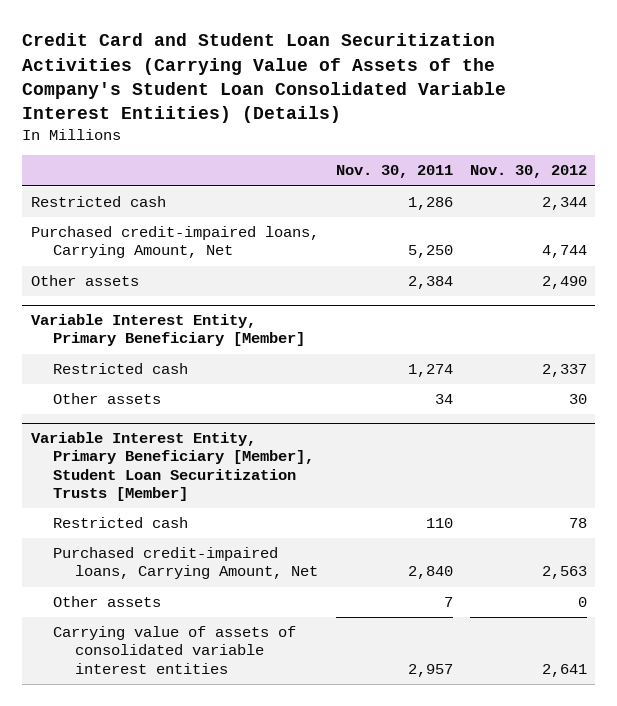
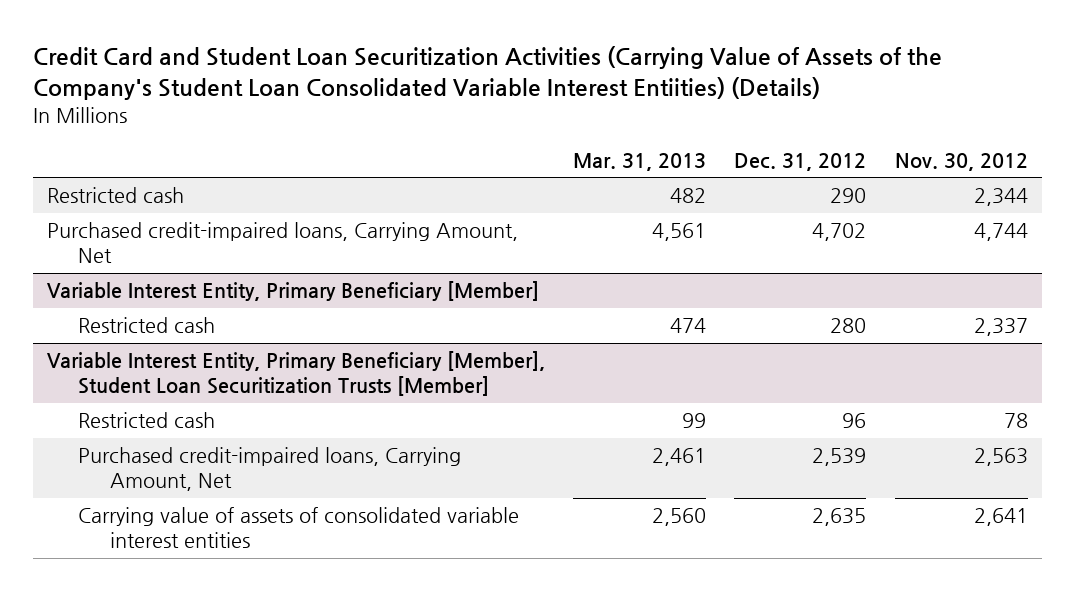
- | Nov. 30, 2011 | Nov. 30, 2012
+ | Mar. 31, 2013 | Dec. 31, 2012 | Nov. 30, 2012
- Other assets | 2,384 | 2,490
@ Variable Interest Entity, Primary Beneficiary [Member]
- Other assets | 34 | 30
@ Variable Interest Entity, Primary Beneficiary [Member], Student Loan Securitization Trusts [Member]
- Other assets | 7 | 0

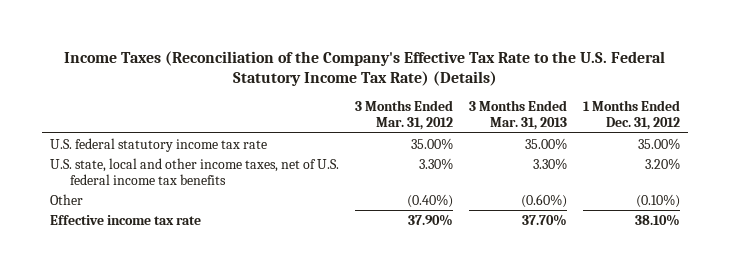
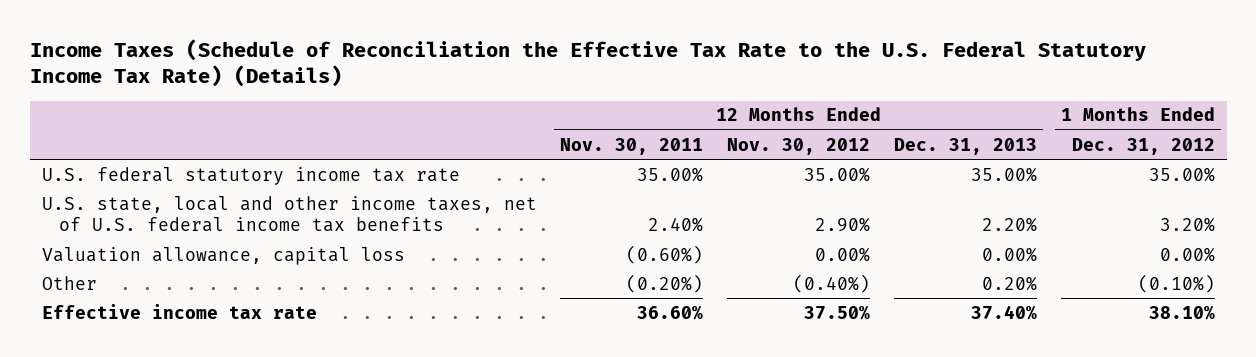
- Income Taxes (Reconciliation of the Company's Effective Tax Rate to the U.S. Federal Statutory Income Tax Rate) (Details)
+ Income Taxes (Schedule of Reconciliation the Effective Tax Rate to the U.S. Federal Statutory Income Tax Rate) (Details)
- | 3 Months Ended Mar. 31, 2012 | 3 Months Ended Mar. 31, 2013 | 1 Months Ended Dec. 31, 2012
+ | 12 Months Ended Nov. 30, 2011 | 12 Months Ended Nov. 30, 2012 | 12 Months Ended Dec. 31, 2013 | 1 Months Ended Dec. 31, 2012
+ Valuation allowance, capital loss | (0.60%) | 0.00% | 0.00% | 0.00%

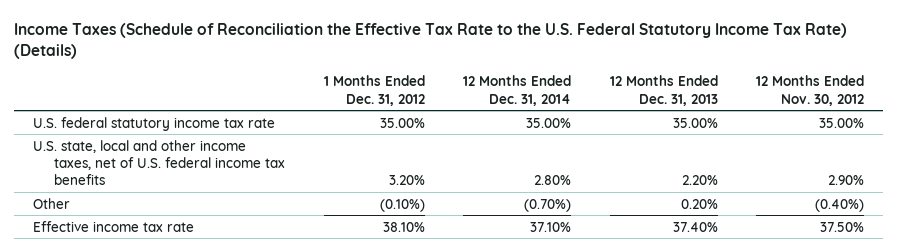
- | 12 Months Ended Nov. 30, 2011 | 12 Months Ended Nov. 30, 2012 | 12 Months Ended Dec. 31, 2013 | 1 Months Ended Dec. 31, 2012
+ | 1 Months Ended Dec. 31, 2012 | 12 Months Ended Dec. 31, 2014 | 12 Months Ended Dec. 31, 2013 | 12 Months Ended Nov. 30, 2012
- Valuation allowance, capital loss | (0.60%) | 0.00% | 0.00% | 0.00%

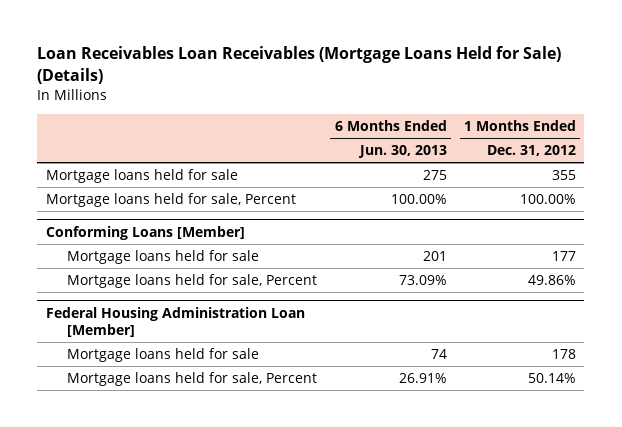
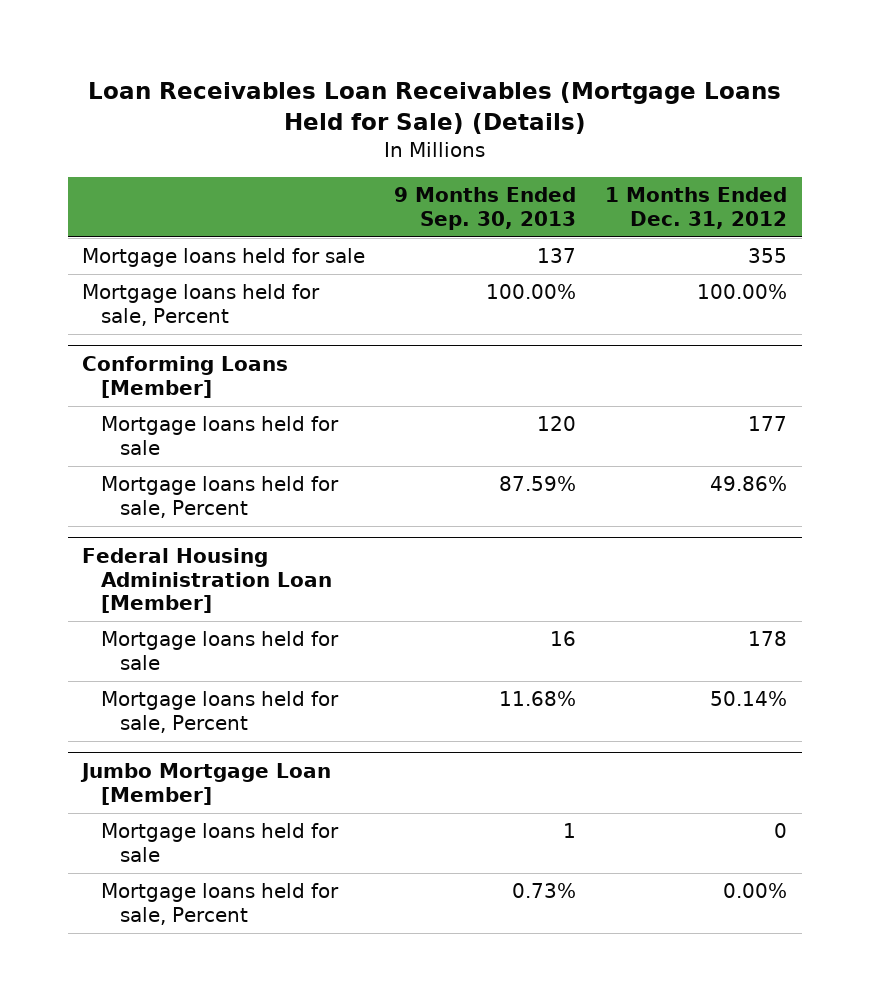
- | 6 Months Ended Jun. 30, 2013 | 1 Months Ended Dec. 31, 2012
+ | 9 Months Ended Sep. 30, 2013 | 1 Months Ended Dec. 31, 2012
+ Jumbo Mortgage Loan [Member]
+ Mortgage loans held for sale | 1 | 0
+ Mortgage loans held for sale, Percent | 0.73% | 0.00%

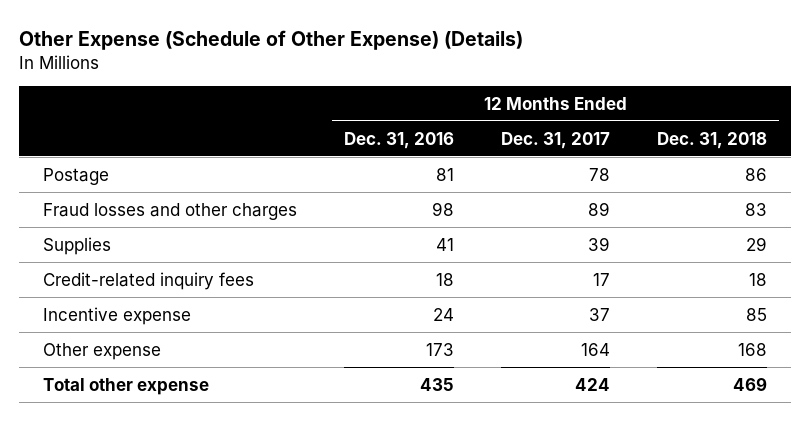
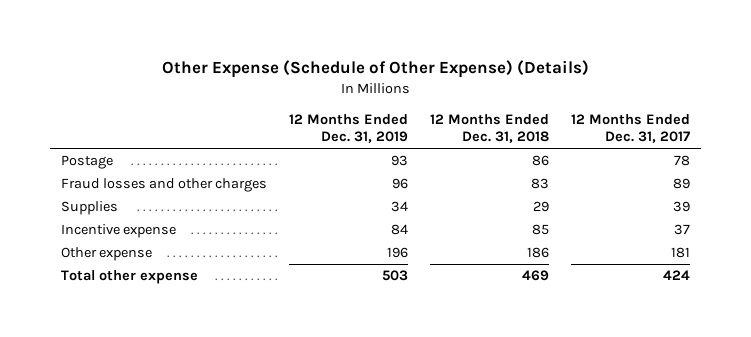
- | 12 Months Ended Dec. 31, 2016 | 12 Months Ended Dec. 31, 2017 | 12 Months Ended Dec. 31, 2018
+ | 12 Months Ended Dec. 31, 2019 | 12 Months Ended Dec. 31, 2018 | 12 Months Ended Dec. 31, 2017
- Credit-related inquiry fees | 18 | 17 | 18
- Other expense | 173 | 164 | 168
+ Other expense | 196 | 186 | 181

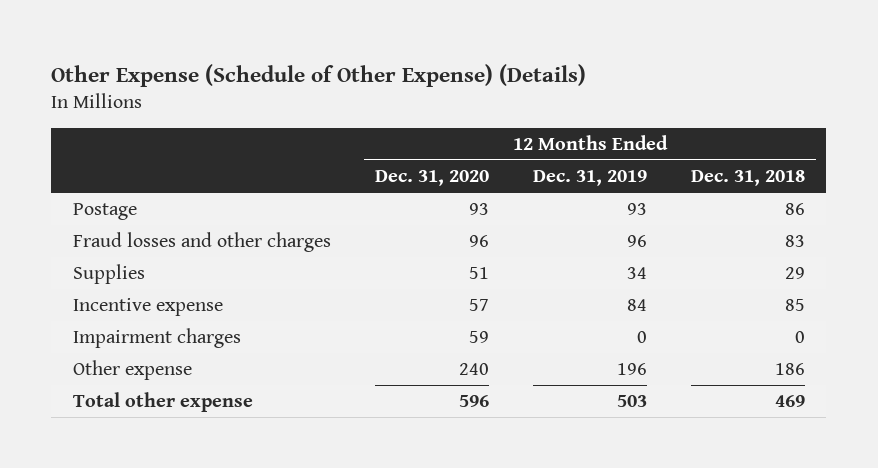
- | 12 Months Ended Dec. 31, 2019 | 12 Months Ended Dec. 31, 2018 | 12 Months Ended Dec. 31, 2017
+ | 12 Months Ended Dec. 31, 2020 | 12 Months Ended Dec. 31, 2019 | 12 Months Ended Dec. 31, 2018
+ Impairment charges | 59 | 0 | 0

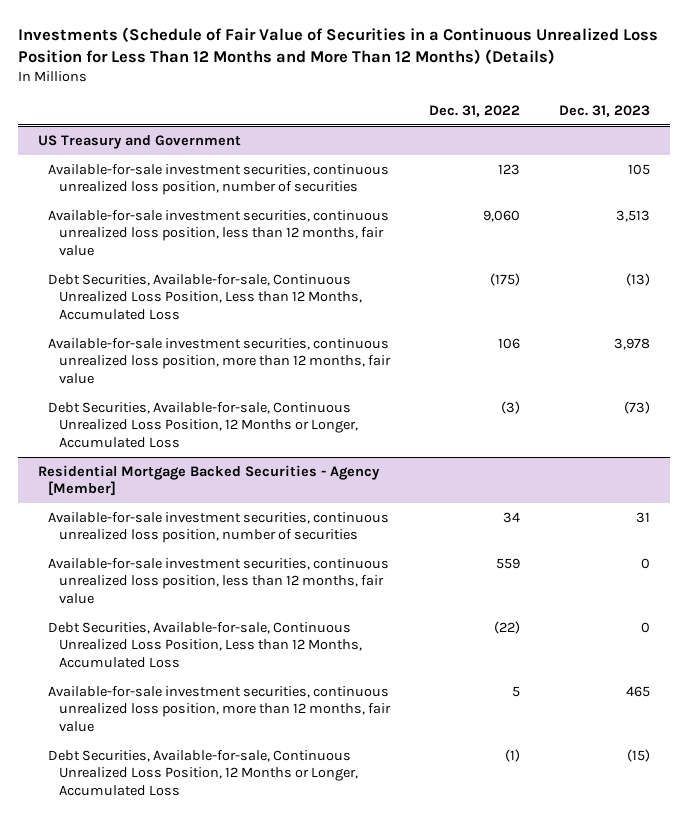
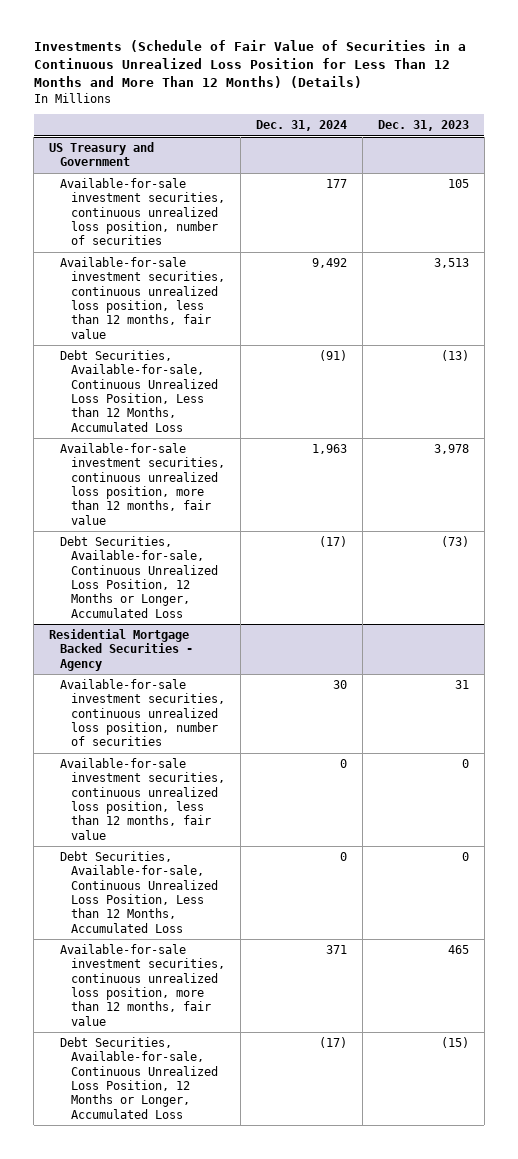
- | Dec. 31, 2022 | Dec. 31, 2023
+ | Dec. 31, 2024 | Dec. 31, 2023
- Residential Mortgage Backed Securities - Agency [Member]
+ Residential Mortgage Backed Securities - Agency

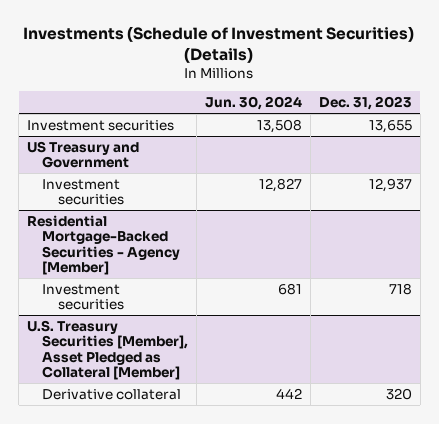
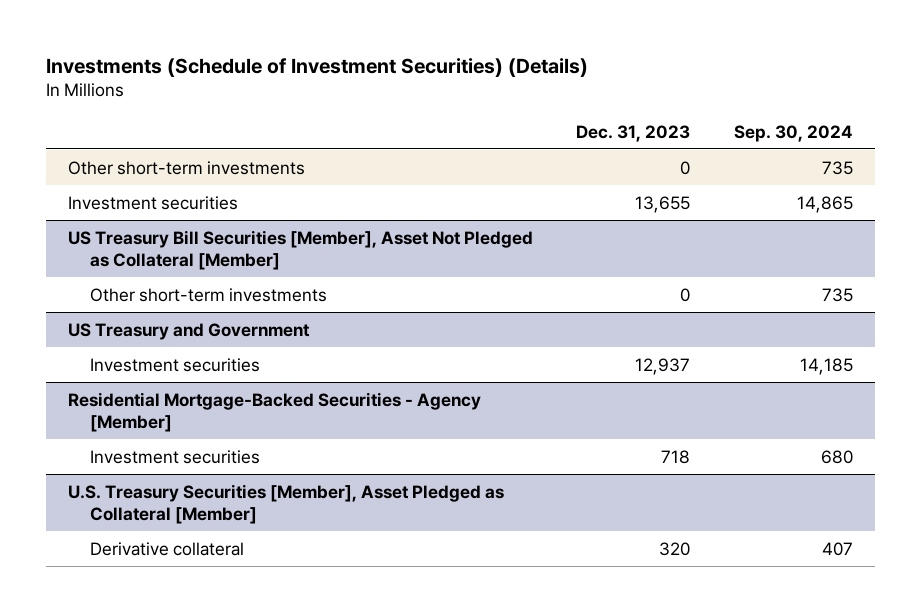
- | Jun. 30, 2024 | Dec. 31, 2023
+ | Dec. 31, 2023 | Sep. 30, 2024
+ Other short-term investments | 0 | 735
+ US Treasury Bill Securities [Member], Asset Not Pledged as Collateral [Member]
+ Other short-term investments | 0 | 735

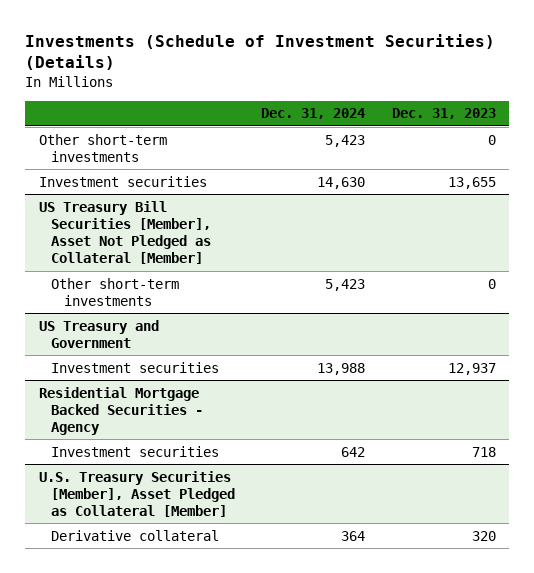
- | Dec. 31, 2023 | Sep. 30, 2024
+ | Dec. 31, 2024 | Dec. 31, 2023
- Residential Mortgage-Backed Securities - Agency [Member]
+ Residential Mortgage Backed Securities - Agency

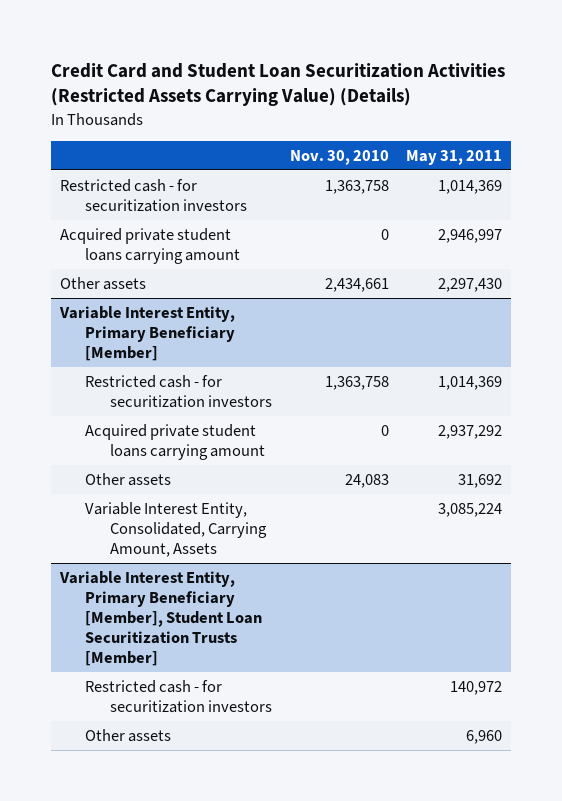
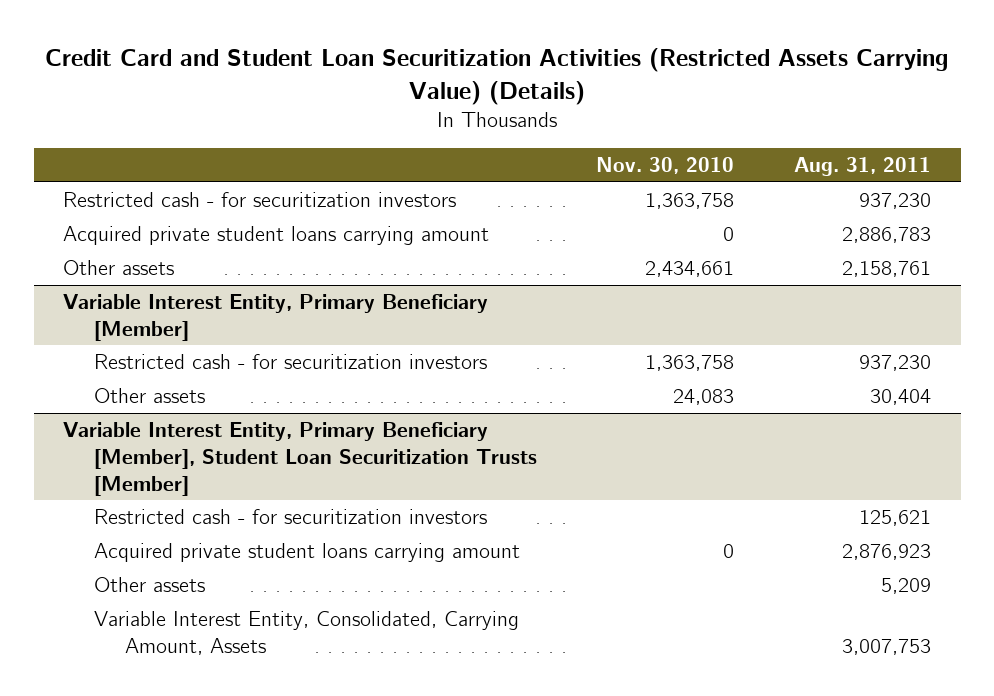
- | Nov. 30, 2010 | May 31, 2011
+ | Nov. 30, 2010 | Aug. 31, 2011
@ Variable Interest Entity, Primary Beneficiary [Member]
- Acquired private student loans carrying amount | 0 | 2,937,292
- Variable Interest Entity, Consolidated, Carrying Amount, Assets | | 3,085,224
@ Variable Interest Entity, Primary Beneficiary [Member], Student Loan Securitization Trusts [Member]
+ Acquired private student loans carrying amount | 0 | 2,876,923
+ Variable Interest Entity, Consolidated, Carrying Amount, Assets | | 3,007,753

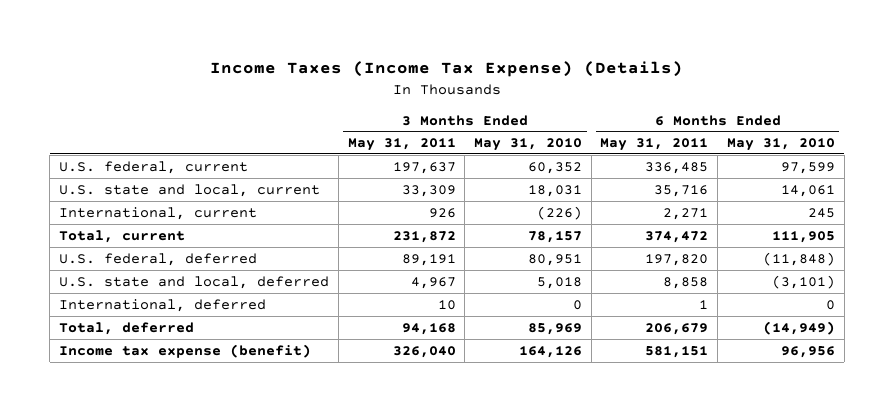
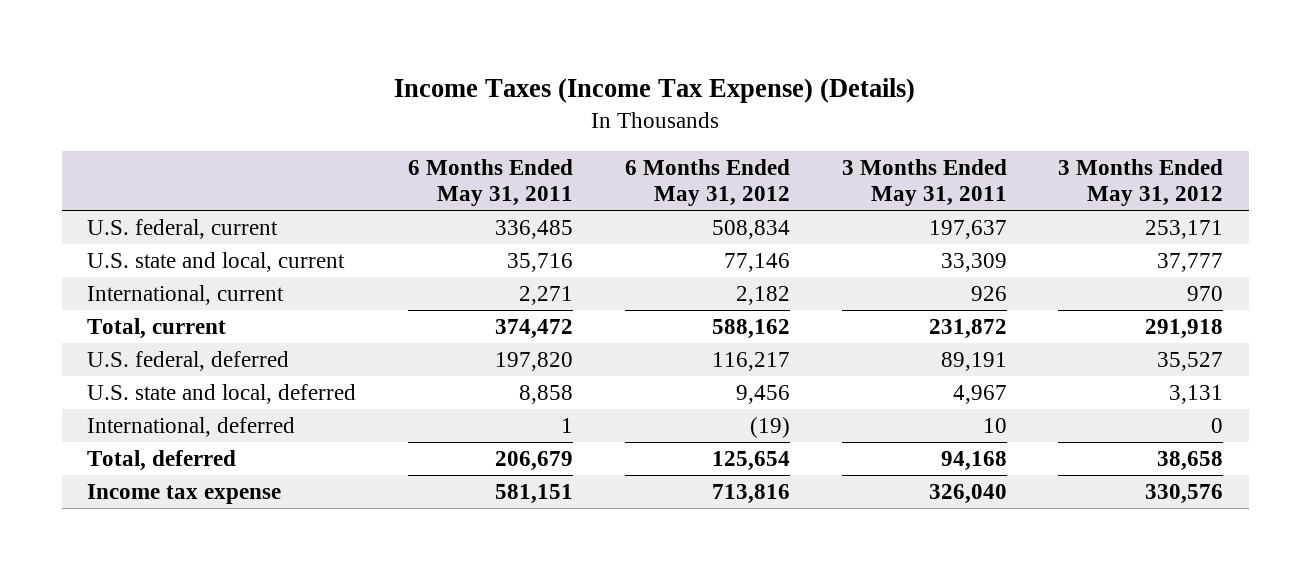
- | 3 Months Ended May 31, 2011 | 3 Months Ended May 31, 2010 | 6 Months Ended May 31, 2011 | 6 Months Ended May 31, 2010
+ | 6 Months Ended May 31, 2011 | 6 Months Ended May 31, 2012 | 3 Months Ended May 31, 2011 | 3 Months Ended May 31, 2012
- Income tax expense (benefit) | 326,040 | 164,126 | 581,151 | 96,956
+ Income tax expense | 581,151 | 713,816 | 326,040 | 330,576

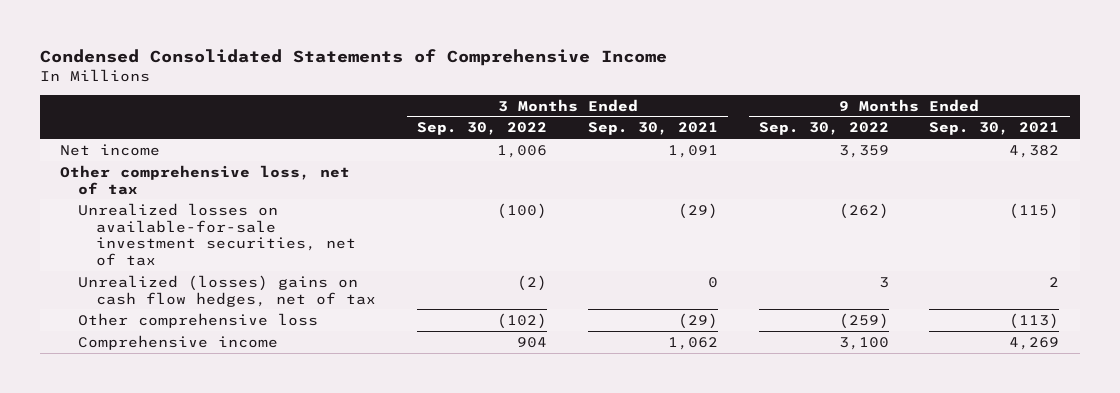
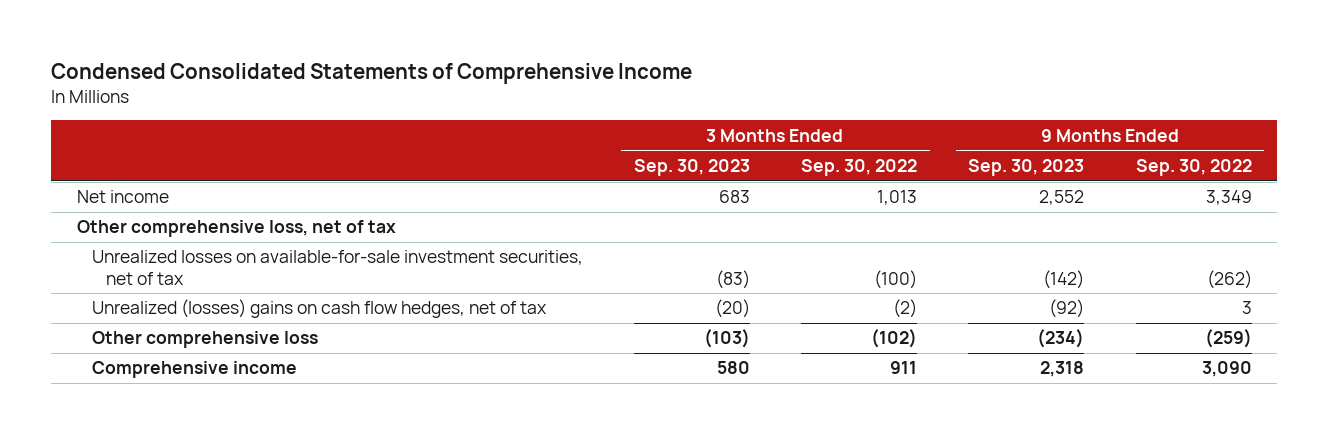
- | 3 Months Ended Sep. 30, 2022 | 3 Months Ended Sep. 30, 2021 | 9 Months Ended Sep. 30, 2022 | 9 Months Ended Sep. 30, 2021
+ | 3 Months Ended Sep. 30, 2023 | 3 Months Ended Sep. 30, 2022 | 9 Months Ended Sep. 30, 2023 | 9 Months Ended Sep. 30, 2022
- Net income | 1,006 | 1,091 | 3,359 | 4,382
+ Net income | 683 | 1,013 | 2,552 | 3,349
- Comprehensive income | 904 | 1,062 | 3,100 | 4,269
+ Comprehensive income | 580 | 911 | 2,318 | 3,090

